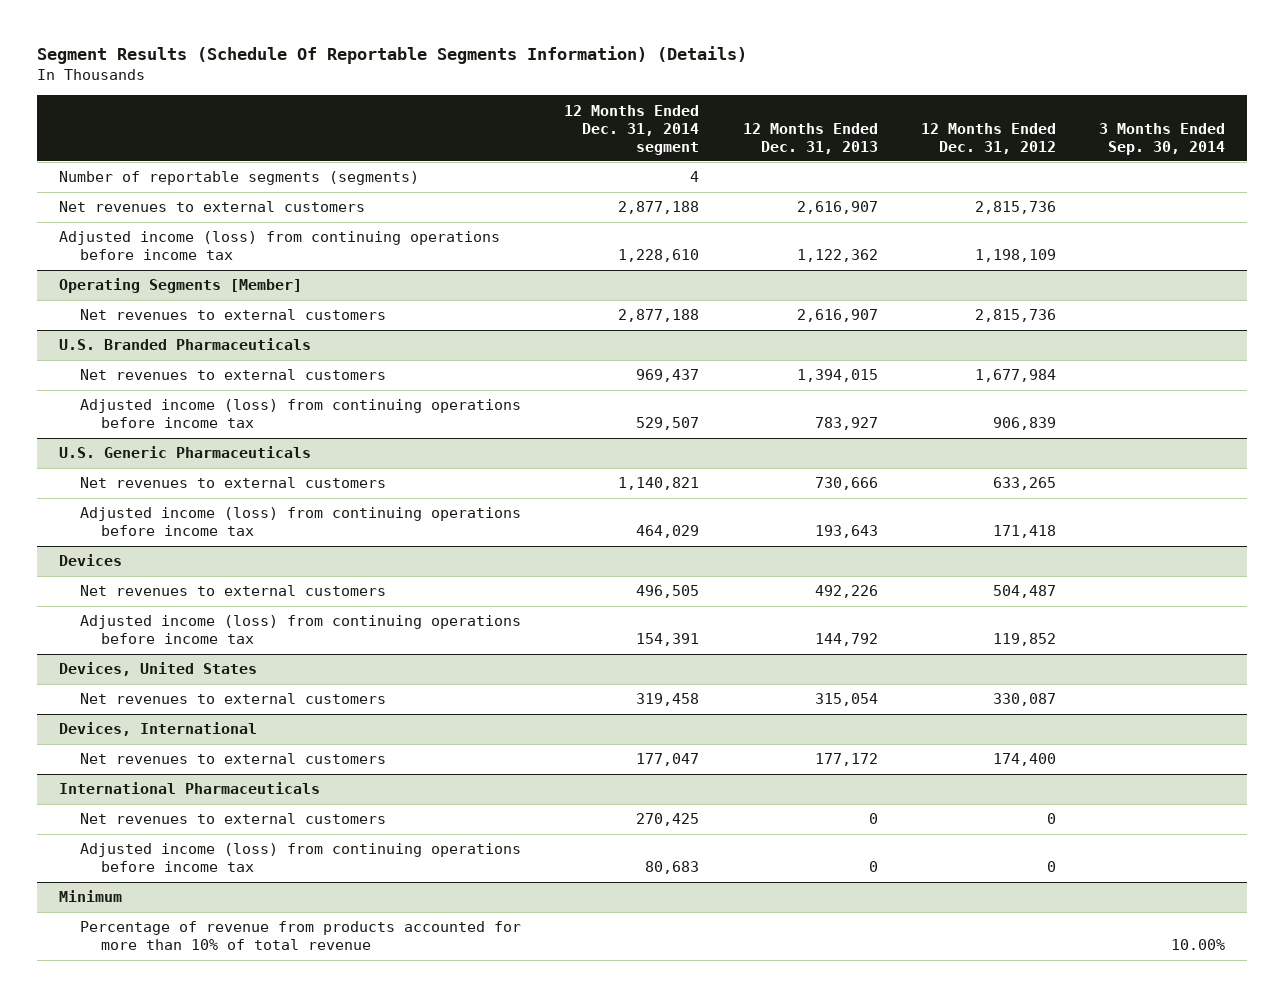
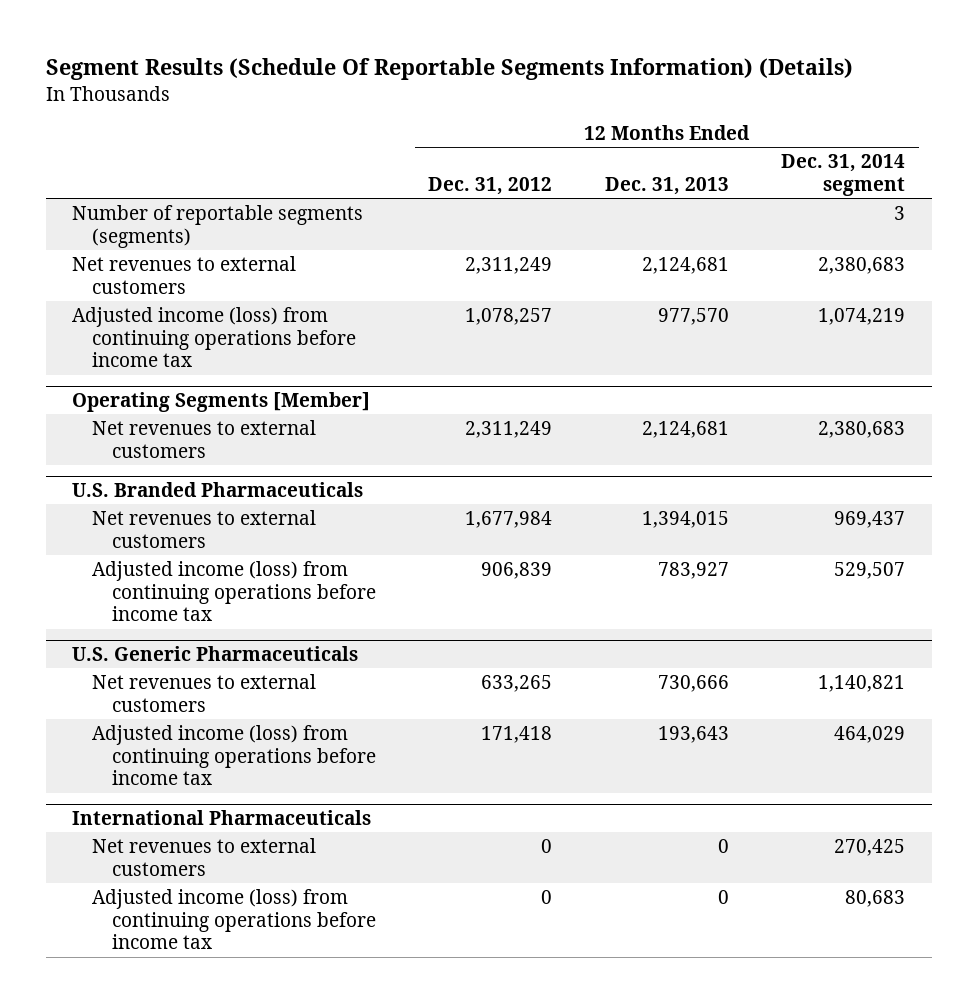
- | 12 Months Ended Dec. 31, 2014 segment | 12 Months Ended Dec. 31, 2013 | 12 Months Ended Dec. 31, 2012 | 3 Months Ended Sep. 30, 2014
+ | 12 Months Ended Dec. 31, 2012 | 12 Months Ended Dec. 31, 2013 | 12 Months Ended Dec. 31, 2014 segment
- Number of reportable segments (segments) | 4 | | |
- Net revenues to external customers | 2,877,188 | 2,616,907 | 2,815,736 |
- Adjusted income (loss) from continuing operations before income tax | 1,228,610 | 1,122,362 | 1,198,109 |
+ Number of reportable segments (segments) | | | 3
+ Net revenues to external customers | 2,311,249 | 2,124,681 | 2,380,683
+ Adjusted income (loss) from continuing operations before income tax | 1,078,257 | 977,570 | 1,074,219
@ Operating Segments [Member]
- Net revenues to external customers | 2,877,188 | 2,616,907 | 2,815,736 |
+ Net revenues to external customers | 2,311,249 | 2,124,681 | 2,380,683
- Devices
- Net revenues to external customers | 496,505 | 492,226 | 504,487 |
- Adjusted income (loss) from continuing operations before income tax | 154,391 | 144,792 | 119,852 |
- Devices, United States
- Net revenues to external customers | 319,458 | 315,054 | 330,087 |
- Devices, International
- Net revenues to external customers | 177,047 | 177,172 | 174,400 |
- Minimum
- Percentage of revenue from products accounted for more than 10% of total revenue | | | | 10.00%

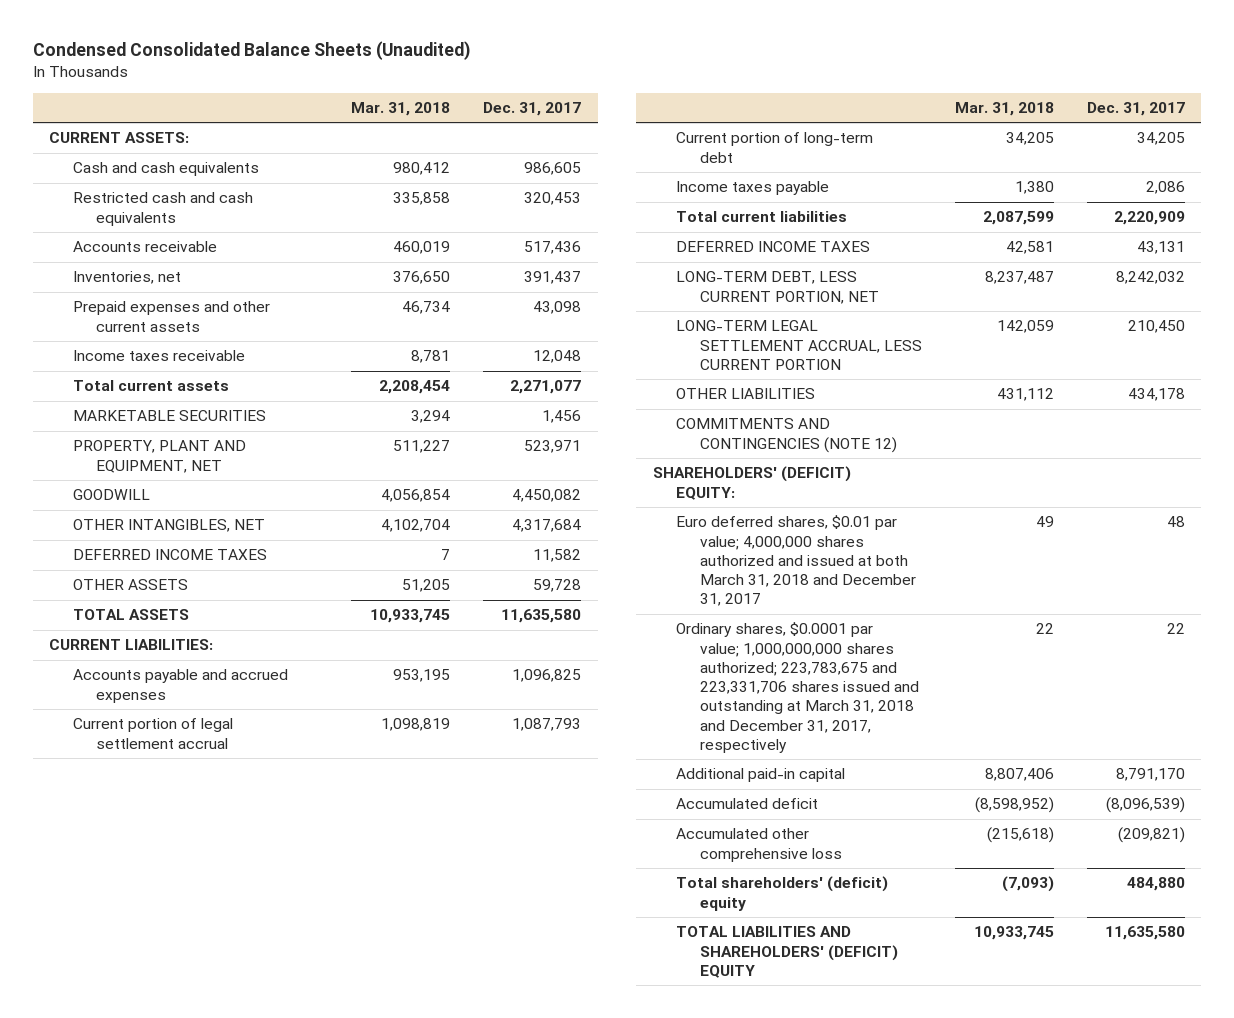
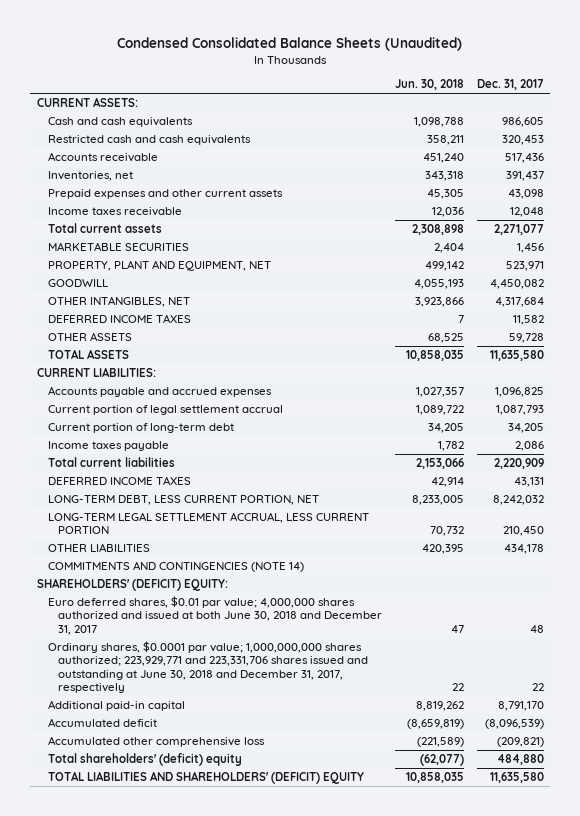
- | Mar. 31, 2018 | Dec. 31, 2017
+ | Jun. 30, 2018 | Dec. 31, 2017
- COMMITMENTS AND CONTINGENCIES (NOTE 12)
+ COMMITMENTS AND CONTINGENCIES (NOTE 14)
- Euro deferred shares, $0.01 par value; 4,000,000 shares authorized and issued at both March 31, 2018 and December 31, 2017 | 49 | 48
- Ordinary shares, $0.0001 par value; 1,000,000,000 shares authorized; 223,783,675 and 223,331,706 shares issued and outstanding at March 31, 2018 and December 31, 2017, respectively | 22 | 22
+ Euro deferred shares, $0.01 par value; 4,000,000 shares authorized and issued at both June 30, 2018 and December 31, 2017 | 47 | 48
+ Ordinary shares, $0.0001 par value; 1,000,000,000 shares authorized; 223,929,771 and 223,331,706 shares issued and outstanding at June 30, 2018 and December 31, 2017, respectively | 22 | 22

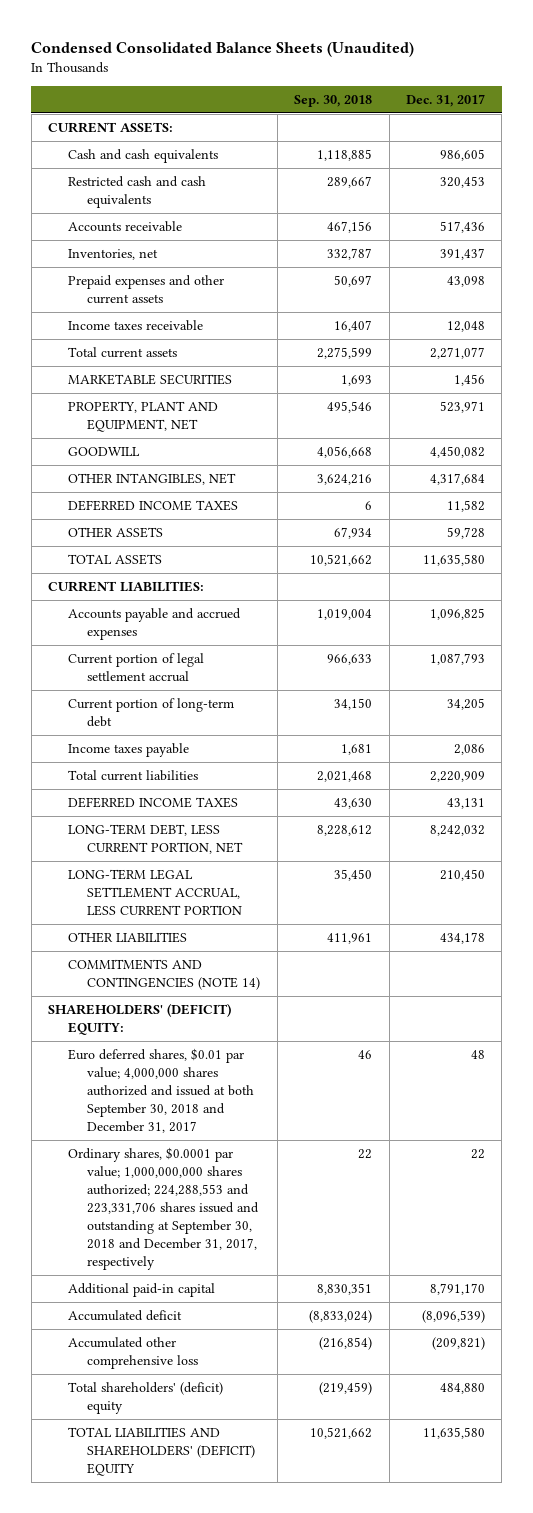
- | Jun. 30, 2018 | Dec. 31, 2017
+ | Sep. 30, 2018 | Dec. 31, 2017
- Euro deferred shares, $0.01 par value; 4,000,000 shares authorized and issued at both June 30, 2018 and December 31, 2017 | 47 | 48
- Ordinary shares, $0.0001 par value; 1,000,000,000 shares authorized; 223,929,771 and 223,331,706 shares issued and outstanding at June 30, 2018 and December 31, 2017, respectively | 22 | 22
+ Euro deferred shares, $0.01 par value; 4,000,000 shares authorized and issued at both September 30, 2018 and December 31, 2017 | 46 | 48
+ Ordinary shares, $0.0001 par value; 1,000,000,000 shares authorized; 224,288,553 and 223,331,706 shares issued and outstanding at September 30, 2018 and December 31, 2017, respectively | 22 | 22

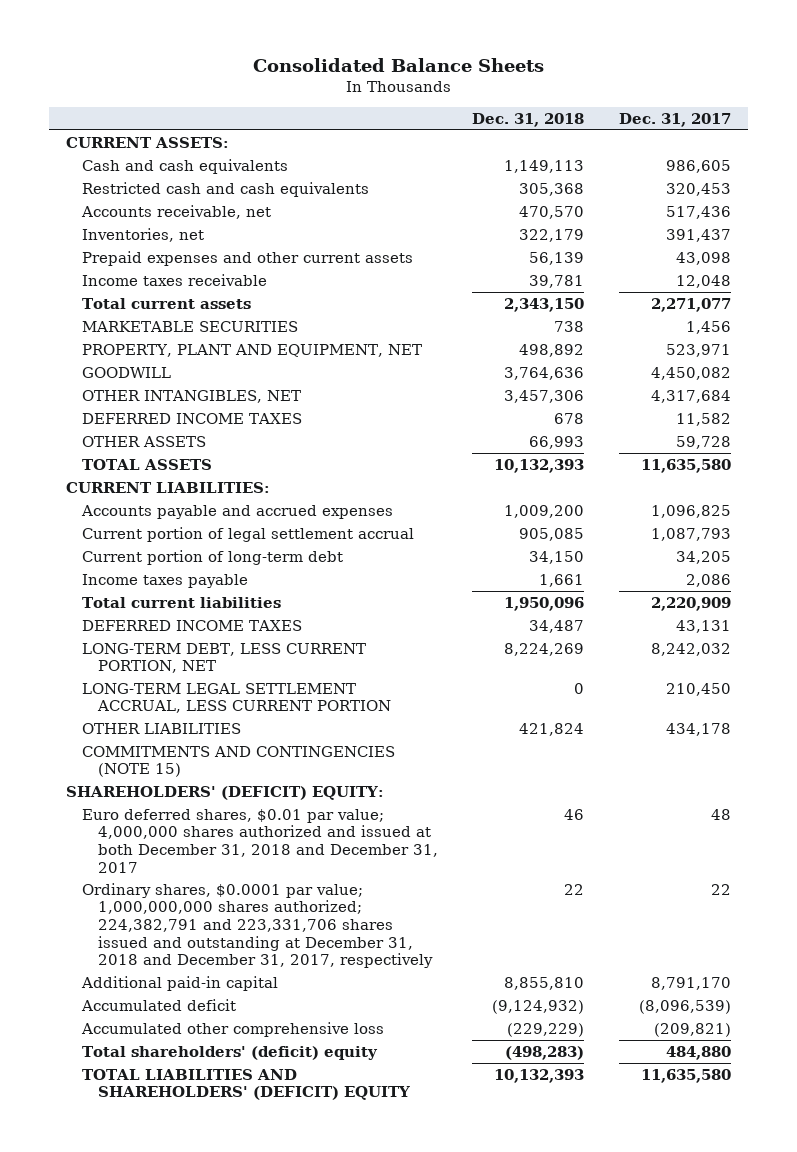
- Condensed Consolidated Balance Sheets (Unaudited)
+ Consolidated Balance Sheets
- | Sep. 30, 2018 | Dec. 31, 2017
+ | Dec. 31, 2018 | Dec. 31, 2017
- Accounts receivable | 467,156 | 517,436
+ Accounts receivable, net | 470,570 | 517,436
- COMMITMENTS AND CONTINGENCIES (NOTE 14)
+ COMMITMENTS AND CONTINGENCIES (NOTE 15)
- Euro deferred shares, $0.01 par value; 4,000,000 shares authorized and issued at both September 30, 2018 and December 31, 2017 | 46 | 48
- Ordinary shares, $0.0001 par value; 1,000,000,000 shares authorized; 224,288,553 and 223,331,706 shares issued and outstanding at September 30, 2018 and December 31, 2017, respectively | 22 | 22
+ Euro deferred shares, $0.01 par value; 4,000,000 shares authorized and issued at both December 31, 2018 and December 31, 2017 | 46 | 48
+ Ordinary shares, $0.0001 par value; 1,000,000,000 shares authorized; 224,382,791 and 223,331,706 shares issued and outstanding at December 31, 2018 and December 31, 2017, respectively | 22 | 22

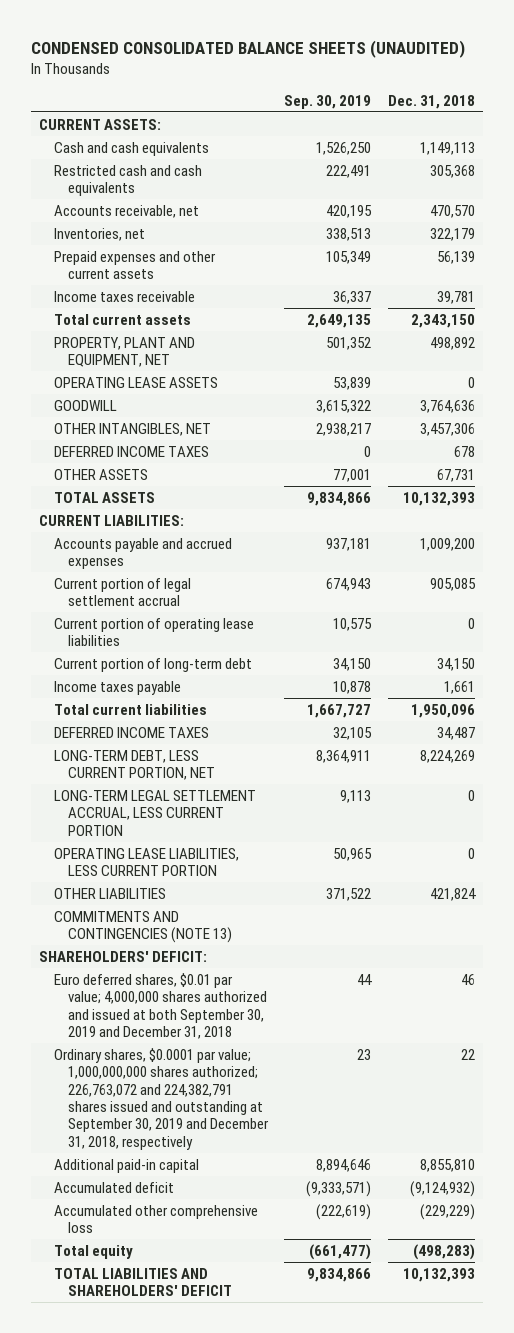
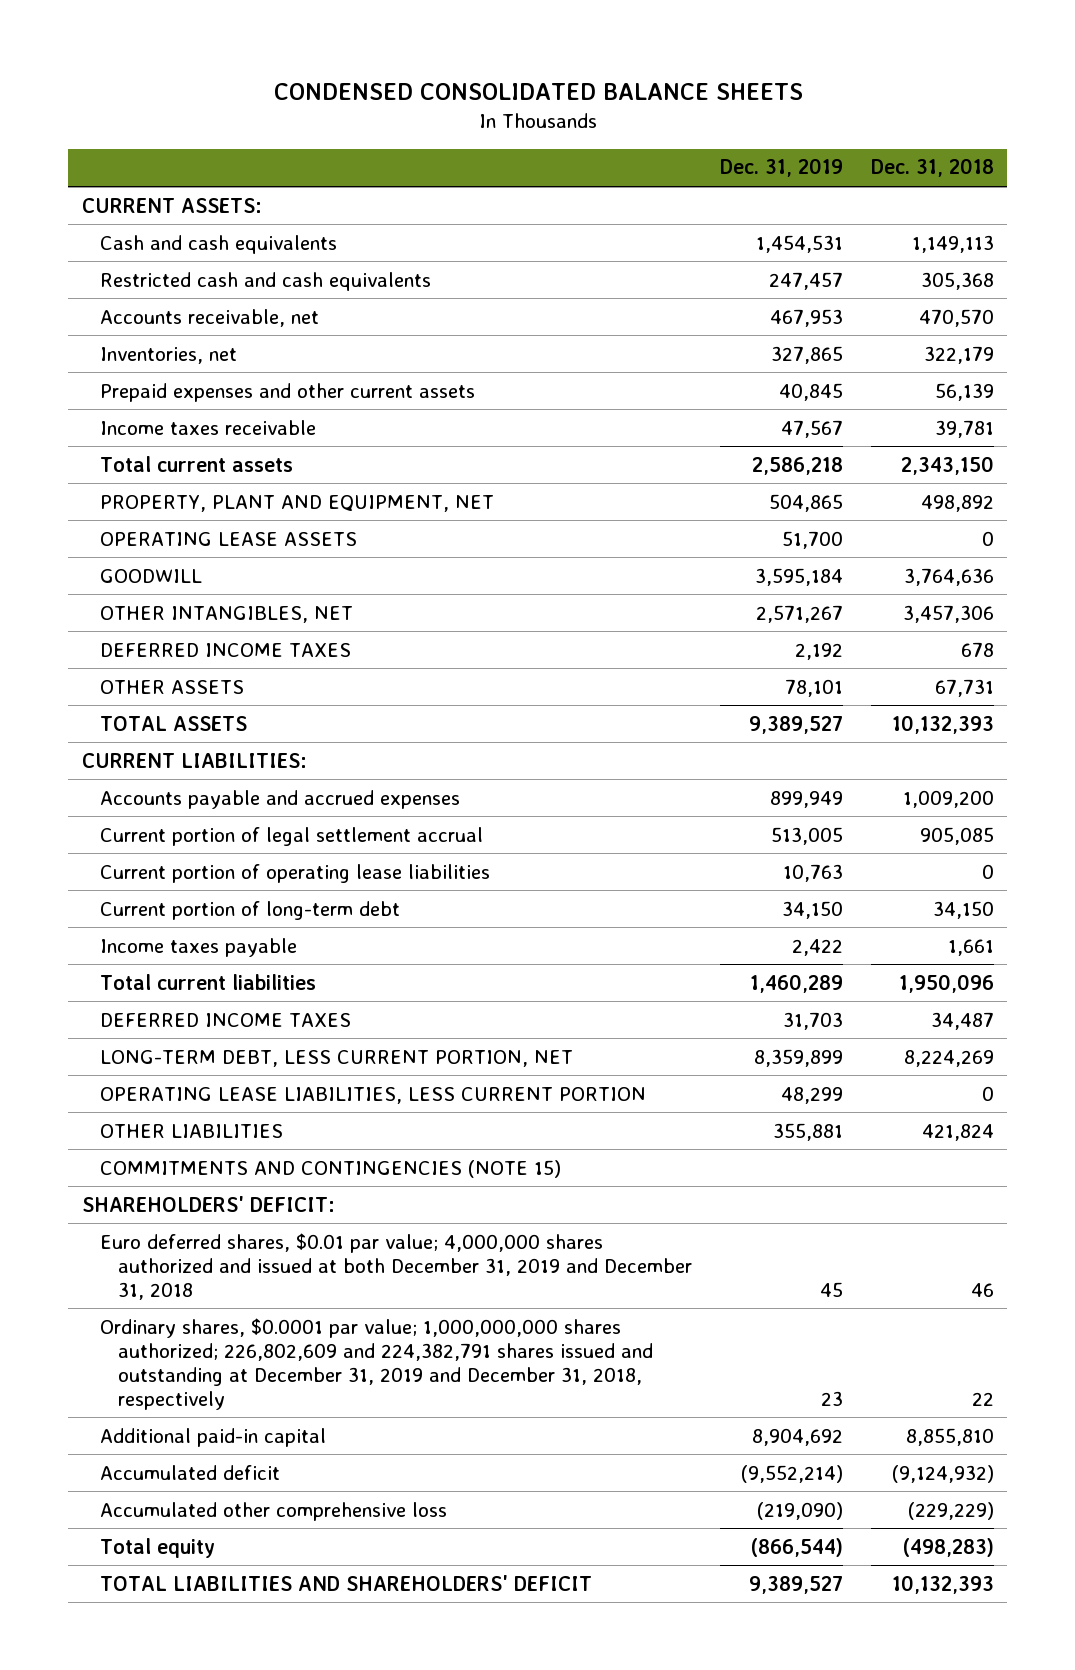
- CONDENSED CONSOLIDATED BALANCE SHEETS (UNAUDITED)
+ CONDENSED CONSOLIDATED BALANCE SHEETS
- | Sep. 30, 2019 | Dec. 31, 2018
+ | Dec. 31, 2019 | Dec. 31, 2018
- LONG-TERM LEGAL SETTLEMENT ACCRUAL, LESS CURRENT PORTION | 9,113 | 0
- COMMITMENTS AND CONTINGENCIES (NOTE 13)
+ COMMITMENTS AND CONTINGENCIES (NOTE 15)
- Euro deferred shares, $0.01 par value; 4,000,000 shares authorized and issued at both September 30, 2019 and December 31, 2018 | 44 | 46
- Ordinary shares, $0.0001 par value; 1,000,000,000 shares authorized; 226,763,072 and 224,382,791 shares issued and outstanding at September 30, 2019 and December 31, 2018, respectively | 23 | 22
+ Euro deferred shares, $0.01 par value; 4,000,000 shares authorized and issued at both December 31, 2019 and December 31, 2018 | 45 | 46
+ Ordinary shares, $0.0001 par value; 1,000,000,000 shares authorized; 226,802,609 and 224,382,791 shares issued and outstanding at December 31, 2019 and December 31, 2018, respectively | 23 | 22

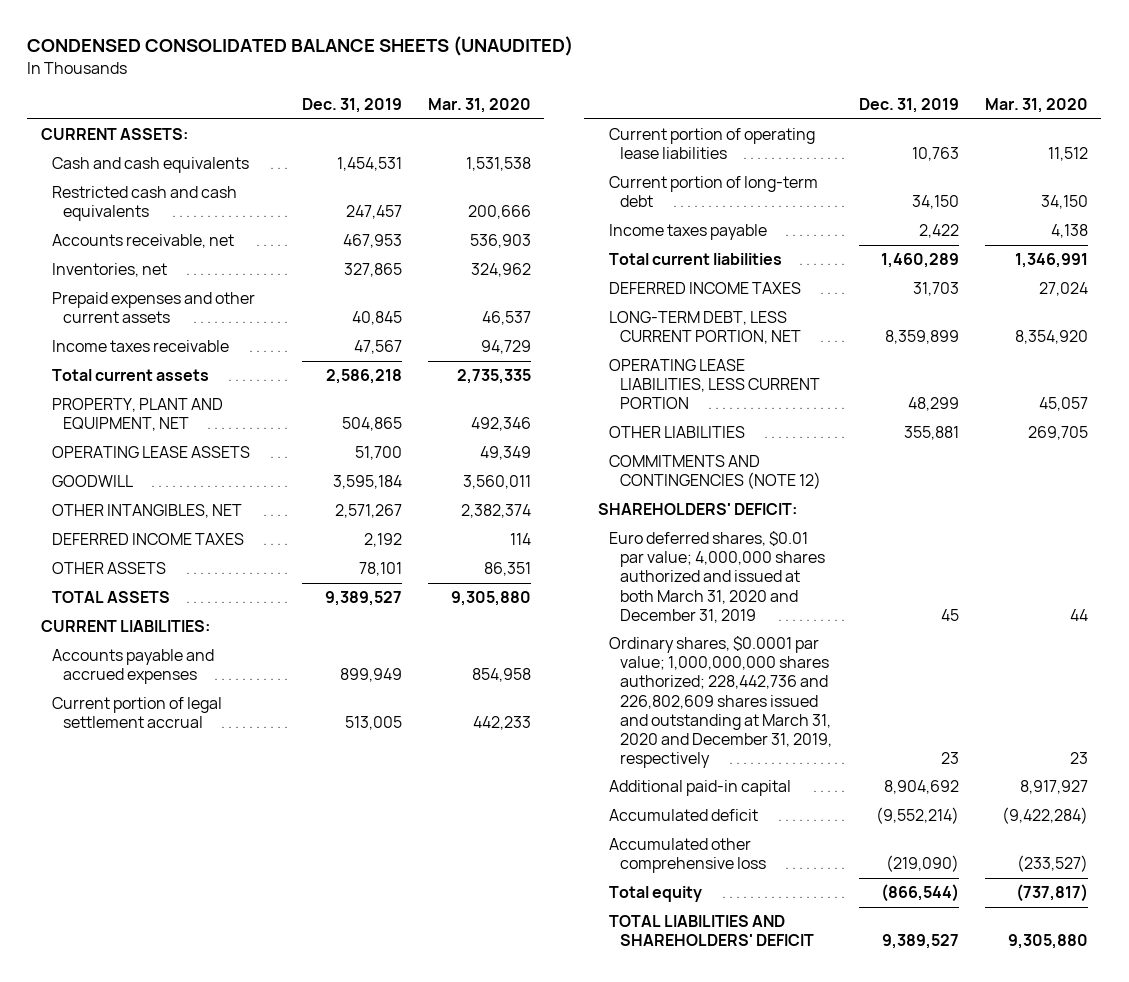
- CONDENSED CONSOLIDATED BALANCE SHEETS
+ CONDENSED CONSOLIDATED BALANCE SHEETS (UNAUDITED)
- | Dec. 31, 2019 | Dec. 31, 2018
+ | Dec. 31, 2019 | Mar. 31, 2020
- COMMITMENTS AND CONTINGENCIES (NOTE 15)
+ COMMITMENTS AND CONTINGENCIES (NOTE 12)
- Euro deferred shares, $0.01 par value; 4,000,000 shares authorized and issued at both December 31, 2019 and December 31, 2018 | 45 | 46
- Ordinary shares, $0.0001 par value; 1,000,000,000 shares authorized; 226,802,609 and 224,382,791 shares issued and outstanding at December 31, 2019 and December 31, 2018, respectively | 23 | 22
+ Euro deferred shares, $0.01 par value; 4,000,000 shares authorized and issued at both March 31, 2020 and December 31, 2019 | 45 | 44
+ Ordinary shares, $0.0001 par value; 1,000,000,000 shares authorized; 228,442,736 and 226,802,609 shares issued and outstanding at March 31, 2020 and December 31, 2019, respectively | 23 | 23

